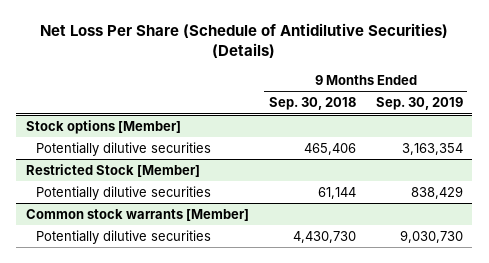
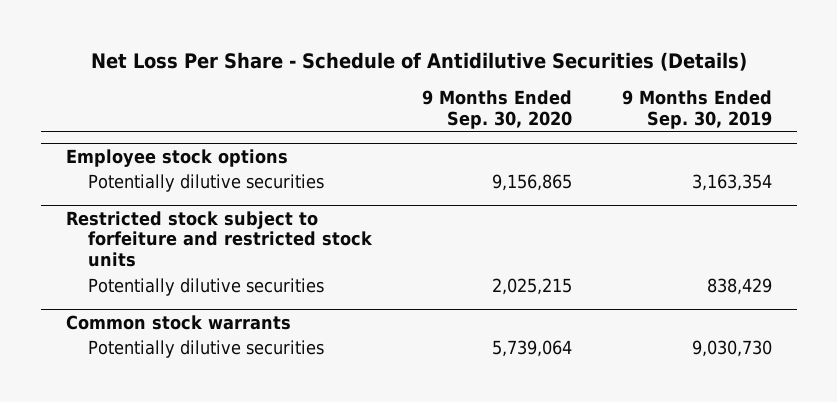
- Net Loss Per Share (Schedule of Antidilutive Securities) (Details)
+ Net Loss Per Share - Schedule of Antidilutive Securities (Details)
- | 9 Months Ended Sep. 30, 2018 | 9 Months Ended Sep. 30, 2019
+ | 9 Months Ended Sep. 30, 2020 | 9 Months Ended Sep. 30, 2019
- Stock options [Member]
+ Employee stock options
- Restricted Stock [Member]
+ Restricted stock subject to forfeiture and restricted stock units
- Common stock warrants [Member]
+ Common stock warrants

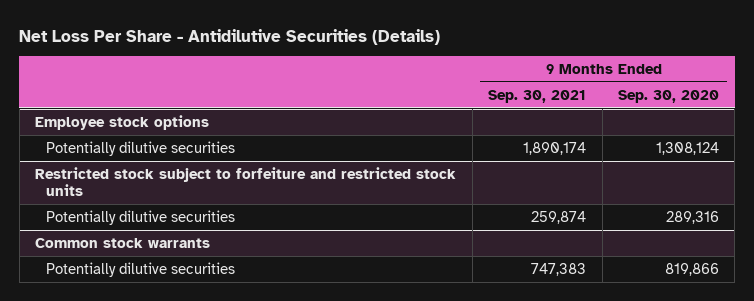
- Net Loss Per Share - Schedule of Antidilutive Securities (Details)
+ Net Loss Per Share - Antidilutive Securities (Details)
- | 9 Months Ended Sep. 30, 2020 | 9 Months Ended Sep. 30, 2019
+ | 9 Months Ended Sep. 30, 2021 | 9 Months Ended Sep. 30, 2020
@ Employee stock options
- Potentially dilutive securities | 9,156,865 | 3,163,354
+ Potentially dilutive securities | 1,890,174 | 1,308,124
@ Restricted stock subject to forfeiture and restricted stock units
- Potentially dilutive securities | 2,025,215 | 838,429
+ Potentially dilutive securities | 259,874 | 289,316
@ Common stock warrants
- Potentially dilutive securities | 5,739,064 | 9,030,730
+ Potentially dilutive securities | 747,383 | 819,866

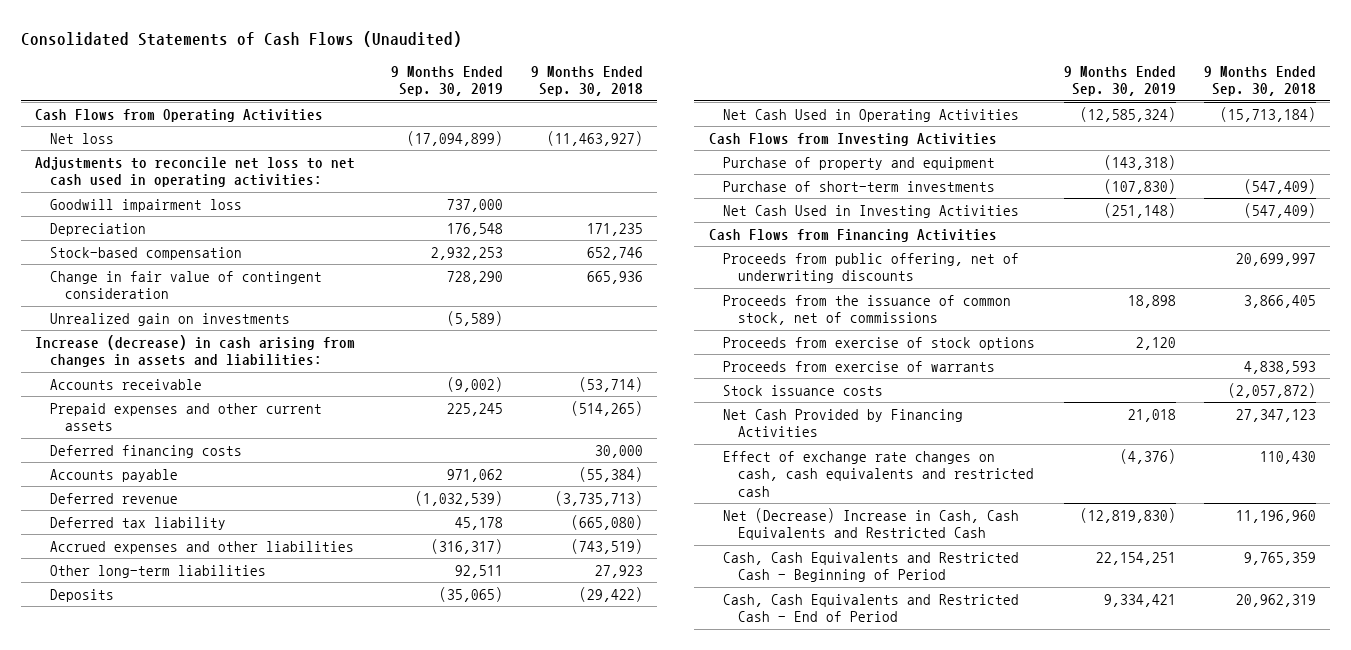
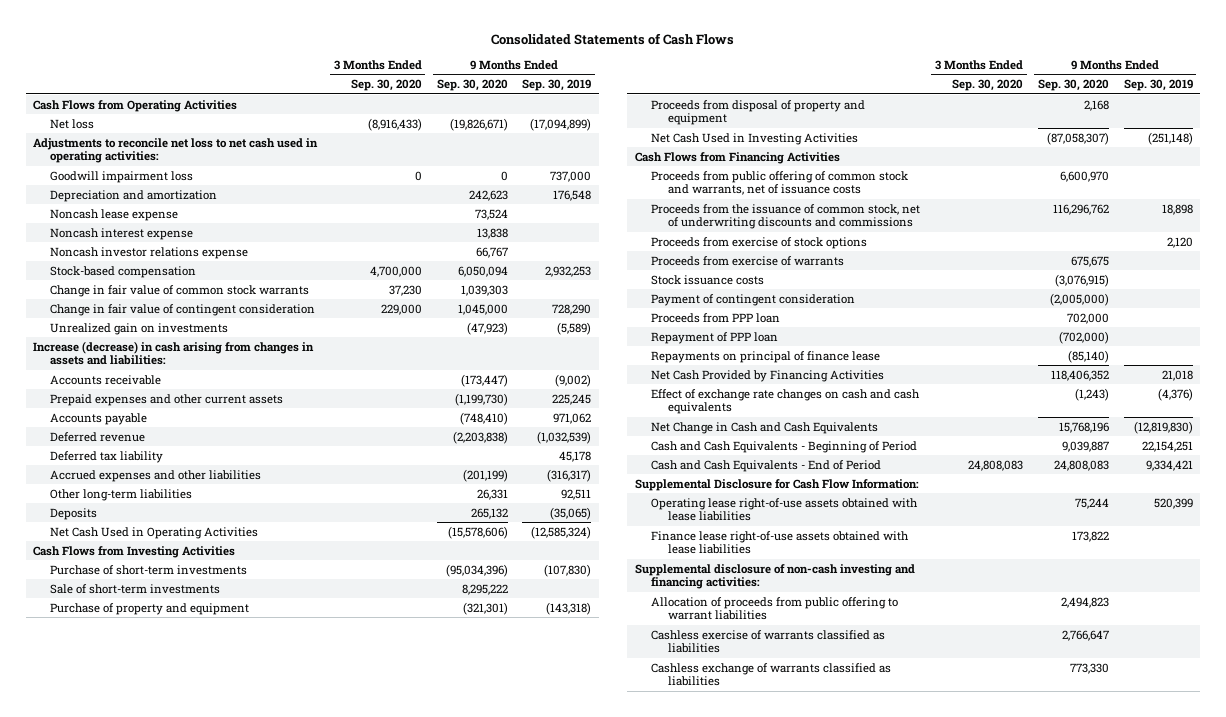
- Consolidated Statements of Cash Flows (Unaudited)
+ Consolidated Statements of Cash Flows
- | 9 Months Ended Sep. 30, 2019 | 9 Months Ended Sep. 30, 2018
+ | 3 Months Ended Sep. 30, 2020 | 9 Months Ended Sep. 30, 2020 | 9 Months Ended Sep. 30, 2019
- Depreciation | 176,548 | 171,235
+ Depreciation and amortization | | 242,623 | 176,548
+ Noncash lease expense | | 73,524 |
+ Noncash interest expense | | 13,838 |
+ Noncash investor relations expense | | 66,767 |
+ Change in fair value of common stock warrants | 37,230 | 1,039,303 |
- Deferred financing costs | | 30,000
+ Sale of short-term investments | | 8,295,222 |
moved down: Purchase of property and equipment | | (321,301) | (143,318)
+ Proceeds from disposal of property and equipment | | 2,168 |
- Proceeds from public offering, net of underwriting discounts | | 20,699,997
- Proceeds from the issuance of common stock, net of commissions | 18,898 | 3,866,405
+ Proceeds from public offering of common stock and warrants, net of issuance costs | | 6,600,970 |
+ Proceeds from the issuance of common stock, net of underwriting discounts and commissions | | 116,296,762 | 18,898
+ Payment of contingent consideration | | (2,005,000) |
+ Proceeds from PPP loan | | 702,000 |
+ Repayment of PPP loan | | (702,000) |
+ Repayments on principal of finance lease | | (85,140) |
- Effect of exchange rate changes on cash, cash equivalents and restricted cash | (4,376) | 110,430
- Net (Decrease) Increase in Cash, Cash Equivalents and Restricted Cash | (12,819,830) | 11,196,960
- Cash, Cash Equivalents and Restricted Cash - Beginning of Period | 22,154,251 | 9,765,359
- Cash, Cash Equivalents and Restricted Cash - End of Period | 9,334,421 | 20,962,319
+ Effect of exchange rate changes on cash and cash equivalents | | (1,243) | (4,376)
+ Net Change in Cash and Cash Equivalents | | 15,768,196 | (12,819,830)
+ Cash and Cash Equivalents - Beginning of Period | | 9,039,887 | 22,154,251
+ Cash and Cash Equivalents - End of Period | 24,808,083 | 24,808,083 | 9,334,421
+ Supplemental Disclosure for Cash Flow Information:
+ Operating lease right-of-use assets obtained with lease liabilities | | 75,244 | 520,399
+ Finance lease right-of-use assets obtained with lease liabilities | | 173,822 |
+ Supplemental disclosure of non-cash investing and financing activities:
+ Allocation of proceeds from public offering to warrant liabilities | | 2,494,823 |
+ Cashless exercise of warrants classified as liabilities | | 2,766,647 |
+ Cashless exchange of warrants classified as liabilities | | 773,330 |

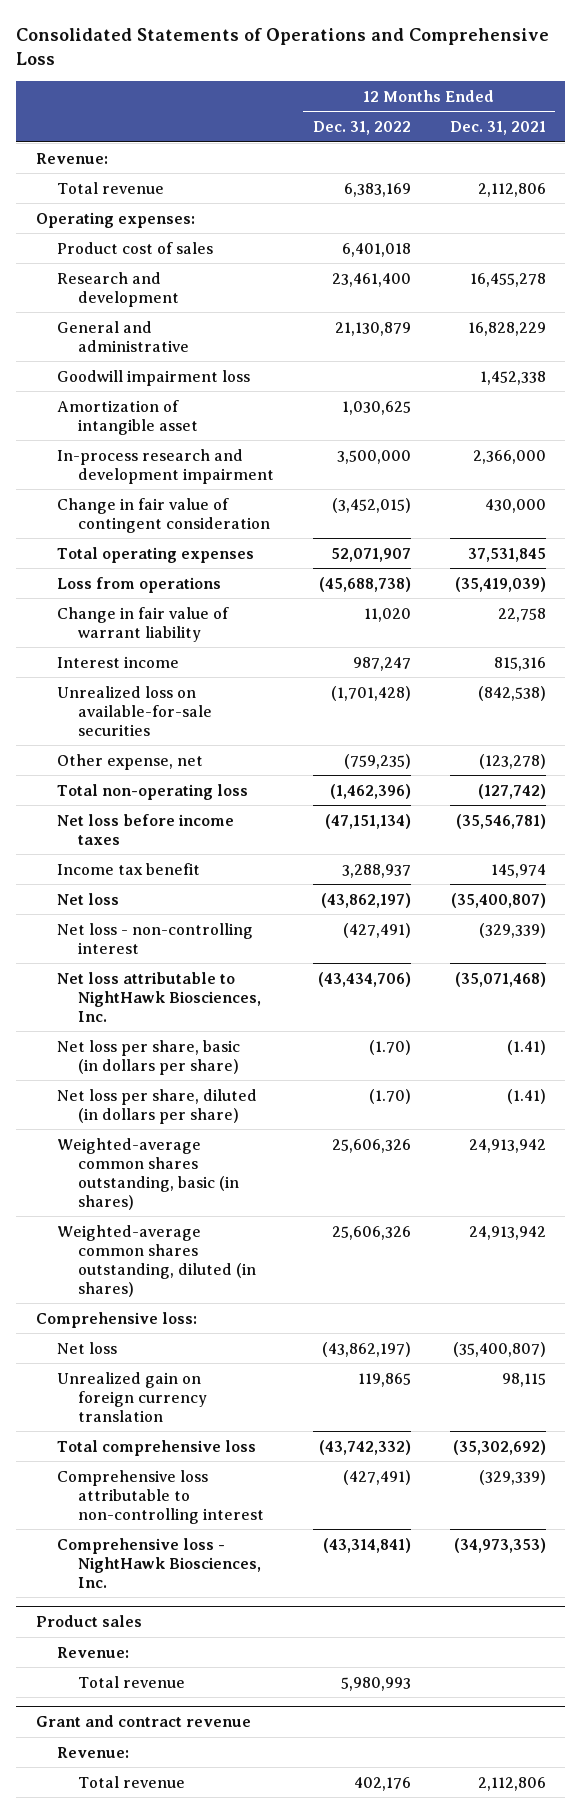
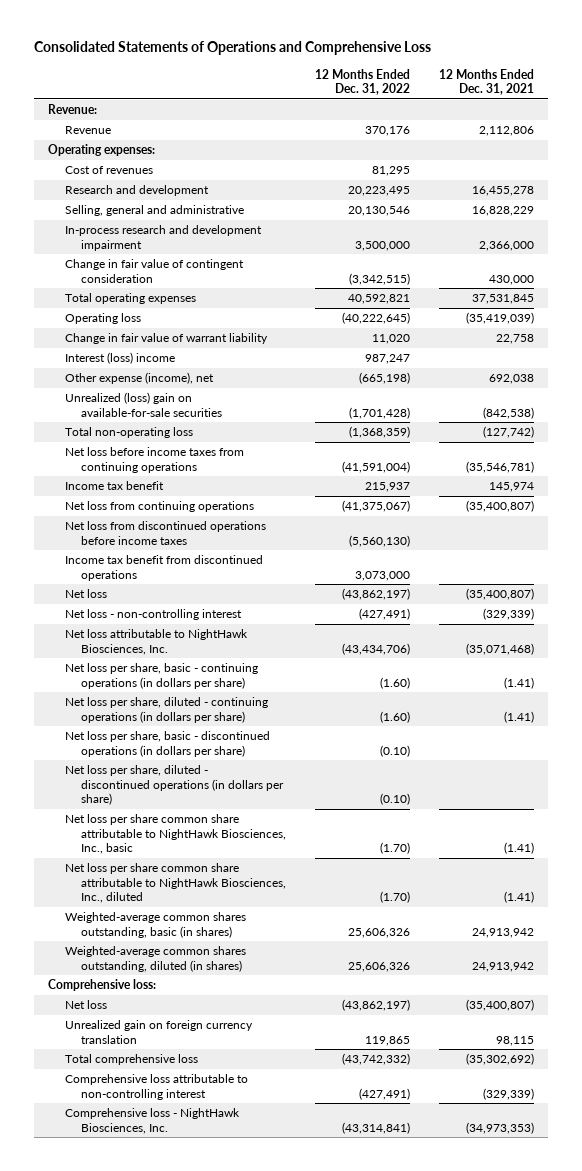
- Total revenue | 6,383,169 | 2,112,806
+ Revenue | 370,176 | 2,112,806
- Product cost of sales | 6,401,018 |
- Research and development | 23,461,400 | 16,455,278
- General and administrative | 21,130,879 | 16,828,229
- Goodwill impairment loss | | 1,452,338
- Amortization of intangible asset | 1,030,625 |
+ Cost of revenues | 81,295 |
+ Research and development | 20,223,495 | 16,455,278
+ Selling, general and administrative | 20,130,546 | 16,828,229
- Change in fair value of contingent consideration | (3,452,015) | 430,000
- Total operating expenses | 52,071,907 | 37,531,845
- Loss from operations | (45,688,738) | (35,419,039)
+ Change in fair value of contingent consideration | (3,342,515) | 430,000
+ Total operating expenses | 40,592,821 | 37,531,845
+ Operating loss | (40,222,645) | (35,419,039)
- Interest income | 987,247 | 815,316
- Unrealized loss on available-for-sale securities | (1,701,428) | (842,538)
- Other expense, net | (759,235) | (123,278)
- Total non-operating loss | (1,462,396) | (127,742)
- Net loss before income taxes | (47,151,134) | (35,546,781)
- Income tax benefit | 3,288,937 | 145,974
+ Interest (loss) income | 987,247 |
+ Other expense (income), net | (665,198) | 692,038
+ Unrealized (loss) gain on available-for-sale securities | (1,701,428) | (842,538)
+ Total non-operating loss | (1,368,359) | (127,742)
+ Net loss before income taxes from continuing operations | (41,591,004) | (35,546,781)
+ Income tax benefit | 215,937 | 145,974
+ Net loss from continuing operations | (41,375,067) | (35,400,807)
+ Net loss from discontinued operations before income taxes | (5,560,130) |
+ Income tax benefit from discontinued operations | 3,073,000 |
- Net loss per share, basic (in dollars per share) | (1.70) | (1.41)
- Net loss per share, diluted (in dollars per share) | (1.70) | (1.41)
+ Net loss per share, basic - continuing operations (in dollars per share) | (1.60) | (1.41)
+ Net loss per share, diluted - continuing operations (in dollars per share) | (1.60) | (1.41)
+ Net loss per share, basic - discontinued operations (in dollars per share) | (0.10) |
+ Net loss per share, diluted - discontinued operations (in dollars per share) | (0.10) |
+ Net loss per share common share attributable to NightHawk Biosciences, Inc., basic | (1.70) | (1.41)
+ Net loss per share common share attributable to NightHawk Biosciences, Inc., diluted | (1.70) | (1.41)
- Product sales
- Revenue:
- Total revenue | 5,980,993 |
- Grant and contract revenue
- Revenue:
- Total revenue | 402,176 | 2,112,806

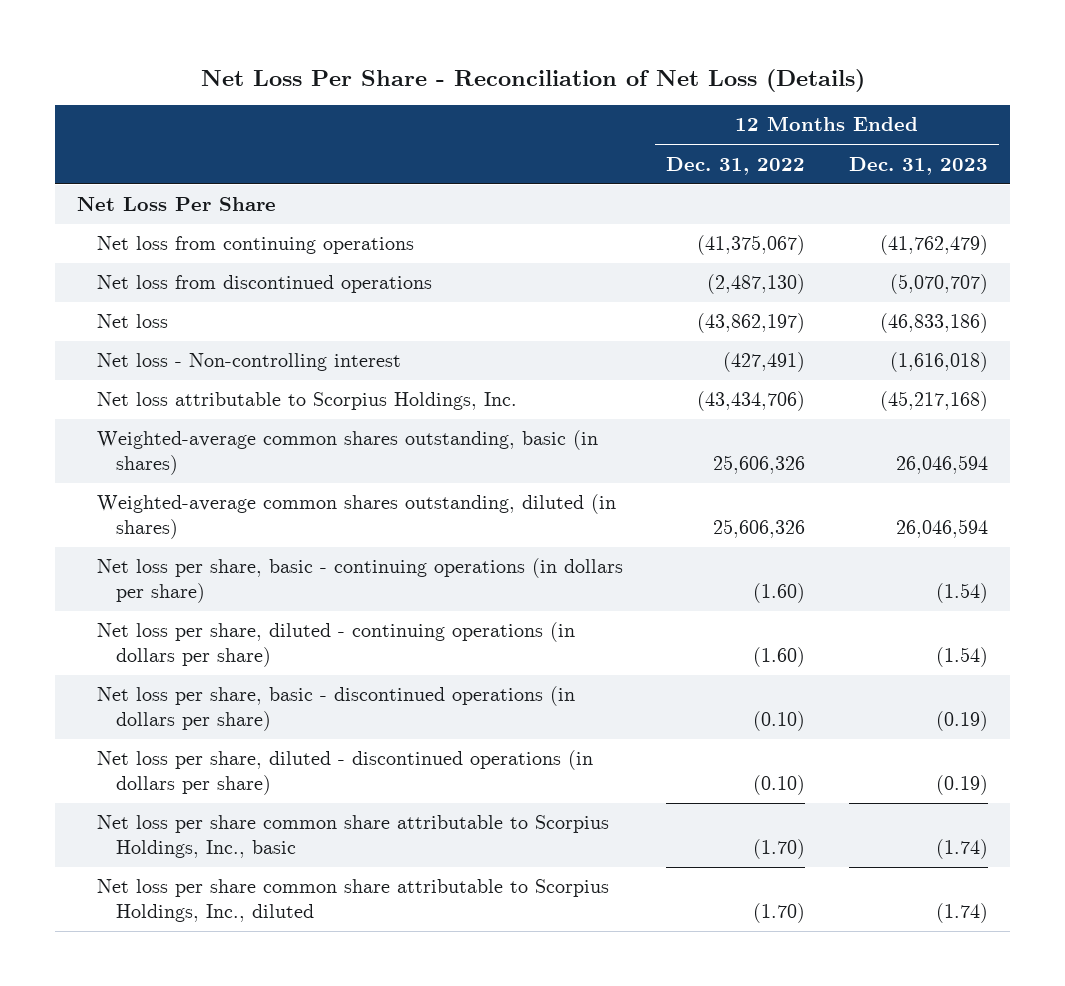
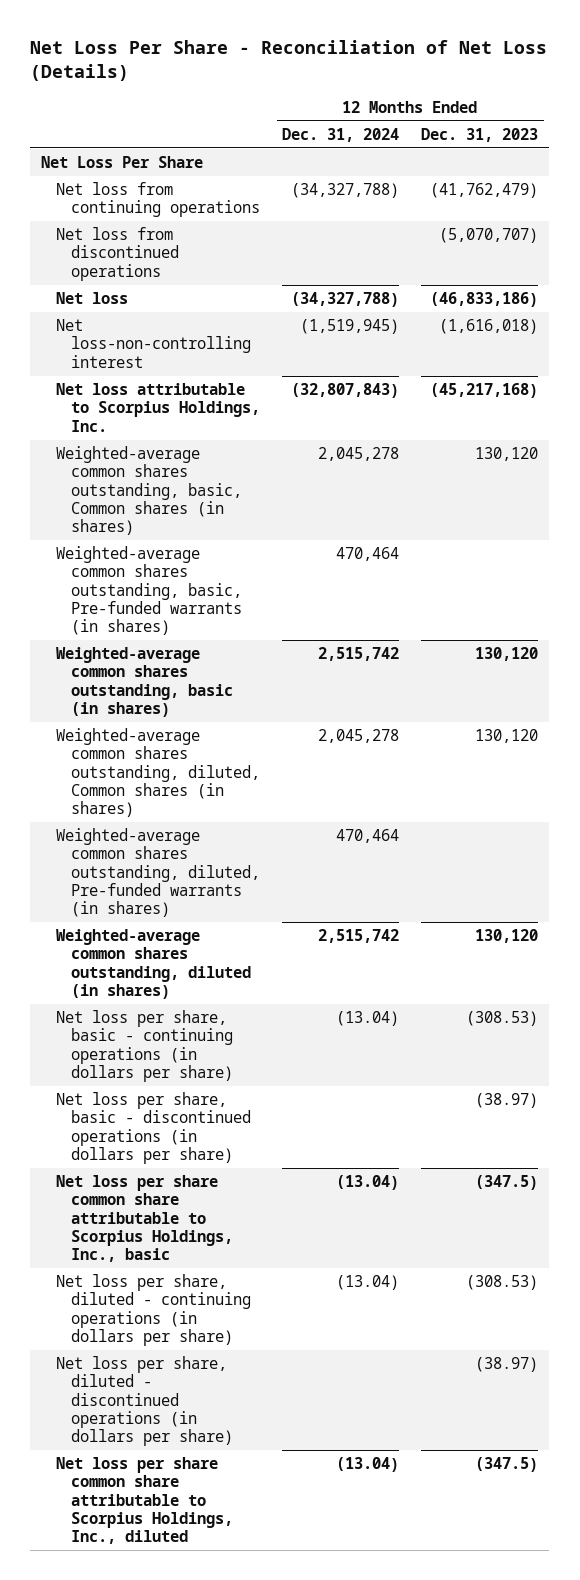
- | 12 Months Ended Dec. 31, 2022 | 12 Months Ended Dec. 31, 2023
+ | 12 Months Ended Dec. 31, 2024 | 12 Months Ended Dec. 31, 2023
- Net loss - Non-controlling interest | (427,491) | (1,616,018)
+ Net loss-non-controlling interest | (1,519,945) | (1,616,018)
- Weighted-average common shares outstanding, basic (in shares) | 25,606,326 | 26,046,594
- Weighted-average common shares outstanding, diluted (in shares) | 25,606,326 | 26,046,594
- Net loss per share, basic - continuing operations (in dollars per share) | (1.60) | (1.54)
- Net loss per share, diluted - continuing operations (in dollars per share) | (1.60) | (1.54)
- Net loss per share, basic - discontinued operations (in dollars per share) | (0.10) | (0.19)
- Net loss per share, diluted - discontinued operations (in dollars per share) | (0.10) | (0.19)
- Net loss per share common share attributable to Scorpius Holdings, Inc., basic | (1.70) | (1.74)
- Net loss per share common share attributable to Scorpius Holdings, Inc., diluted | (1.70) | (1.74)
+ Weighted-average common shares outstanding, basic, Common shares (in shares) | 2,045,278 | 130,120
+ Weighted-average common shares outstanding, basic, Pre-funded warrants (in shares) | 470,464 |
+ Weighted-average common shares outstanding, basic (in shares) | 2,515,742 | 130,120
+ Weighted-average common shares outstanding, diluted, Common shares (in shares) | 2,045,278 | 130,120
+ Weighted-average common shares outstanding, diluted, Pre-funded warrants (in shares) | 470,464 |
+ Weighted-average common shares outstanding, diluted (in shares) | 2,515,742 | 130,120
+ Net loss per share, basic - continuing operations (in dollars per share) | (13.04) | (308.53)
+ Net loss per share, basic - discontinued operations (in dollars per share) | | (38.97)
+ Net loss per share common share attributable to Scorpius Holdings, Inc., basic | (13.04) | (347.5)
+ Net loss per share, diluted - continuing operations (in dollars per share) | (13.04) | (308.53)
+ Net loss per share, diluted - discontinued operations (in dollars per share) | | (38.97)
+ Net loss per share common share attributable to Scorpius Holdings, Inc., diluted | (13.04) | (347.5)

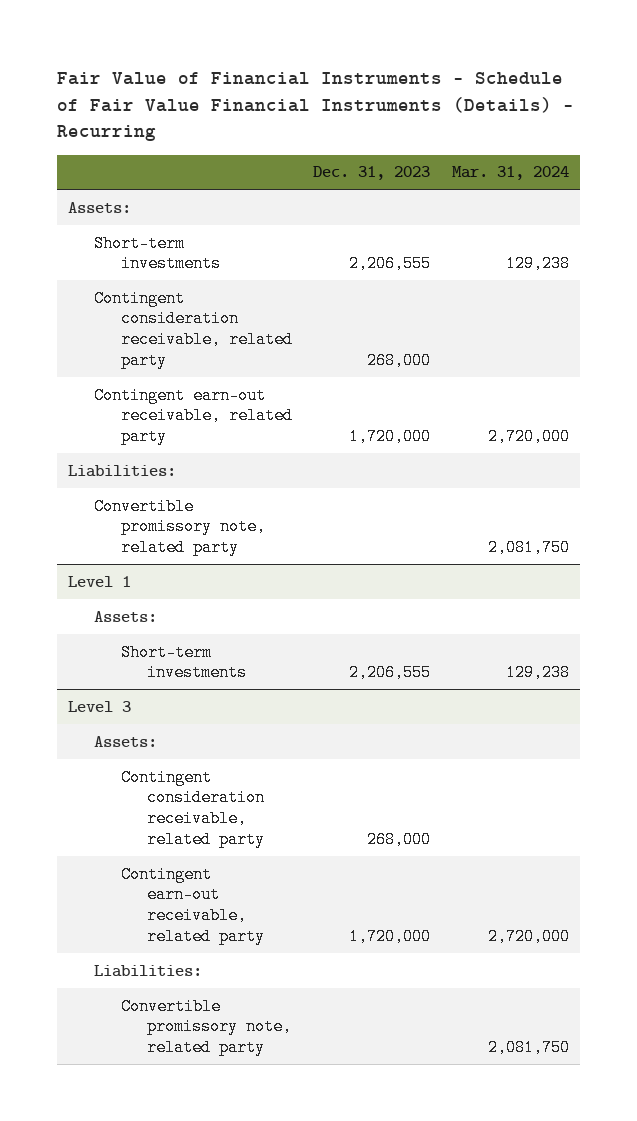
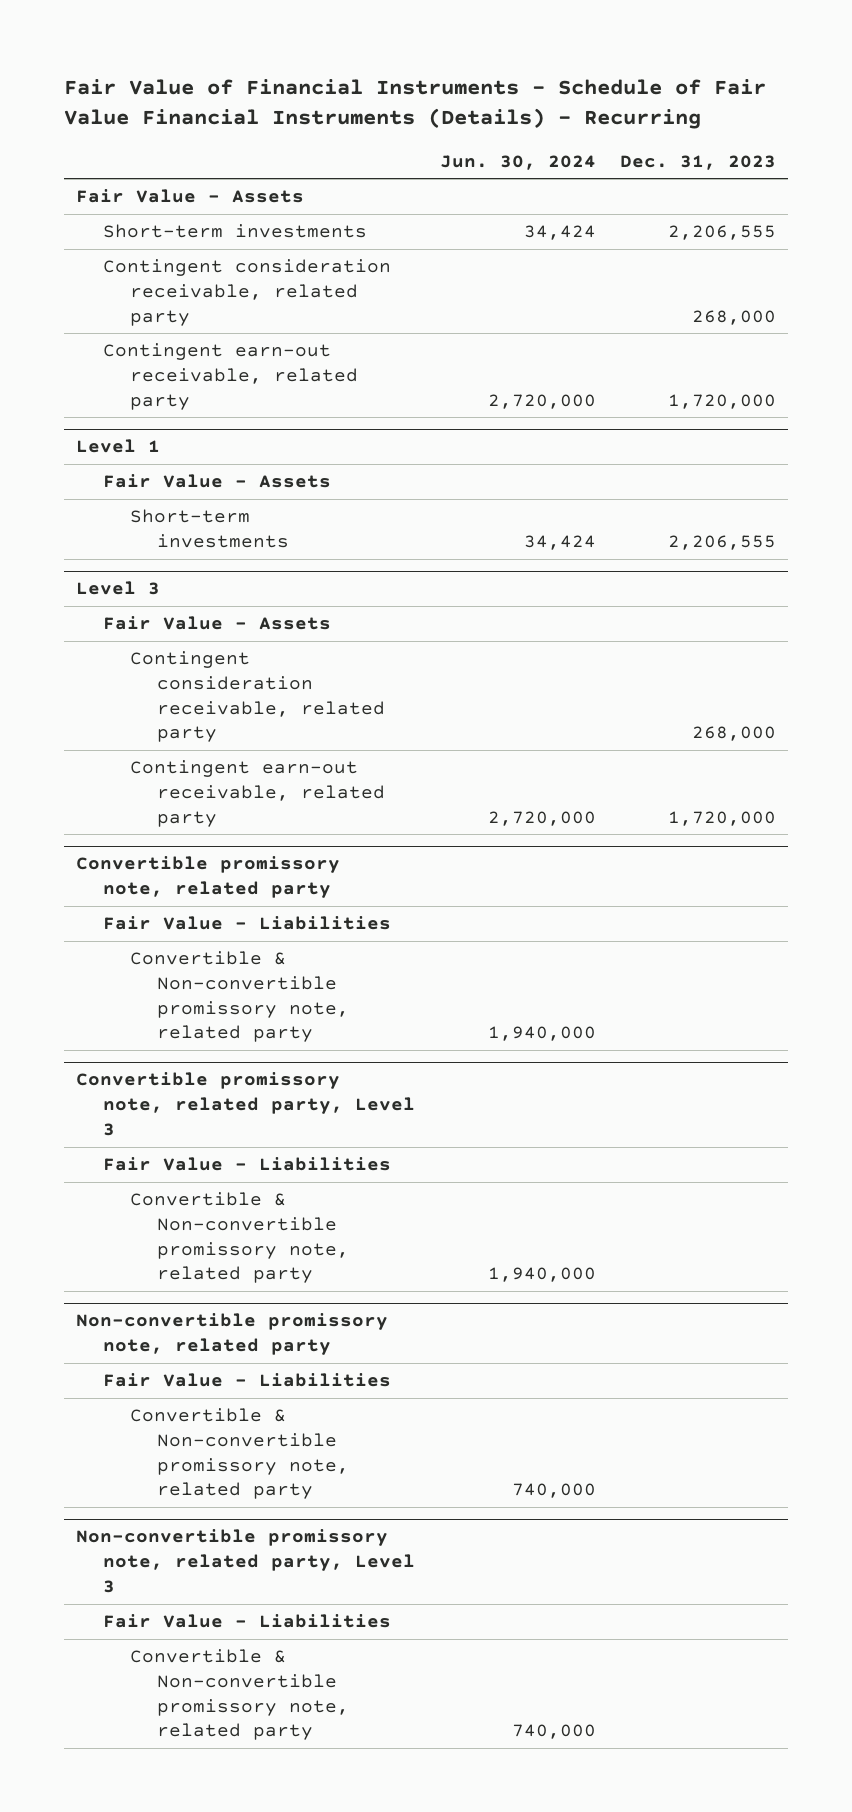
- | Dec. 31, 2023 | Mar. 31, 2024
+ | Jun. 30, 2024 | Dec. 31, 2023
- Assets:
+ Fair Value - Assets
- Liabilities:
- Convertible promissory note, related party | | 2,081,750
@ Level 1
- Assets:
+ Fair Value - Assets
@ Level 3
- Assets:
+ Fair Value - Assets
- Liabilities:
- Convertible promissory note, related party | | 2,081,750
+ Convertible promissory note, related party
+ Fair Value - Liabilities
+ Convertible & Non-convertible promissory note, related party | 1,940,000 |
+ Convertible promissory note, related party, Level 3
+ Fair Value - Liabilities
+ Convertible & Non-convertible promissory note, related party | 1,940,000 |
+ Non-convertible promissory note, related party
+ Fair Value - Liabilities
+ Convertible & Non-convertible promissory note, related party | 740,000 |
+ Non-convertible promissory note, related party, Level 3
+ Fair Value - Liabilities
+ Convertible & Non-convertible promissory note, related party | 740,000 |

